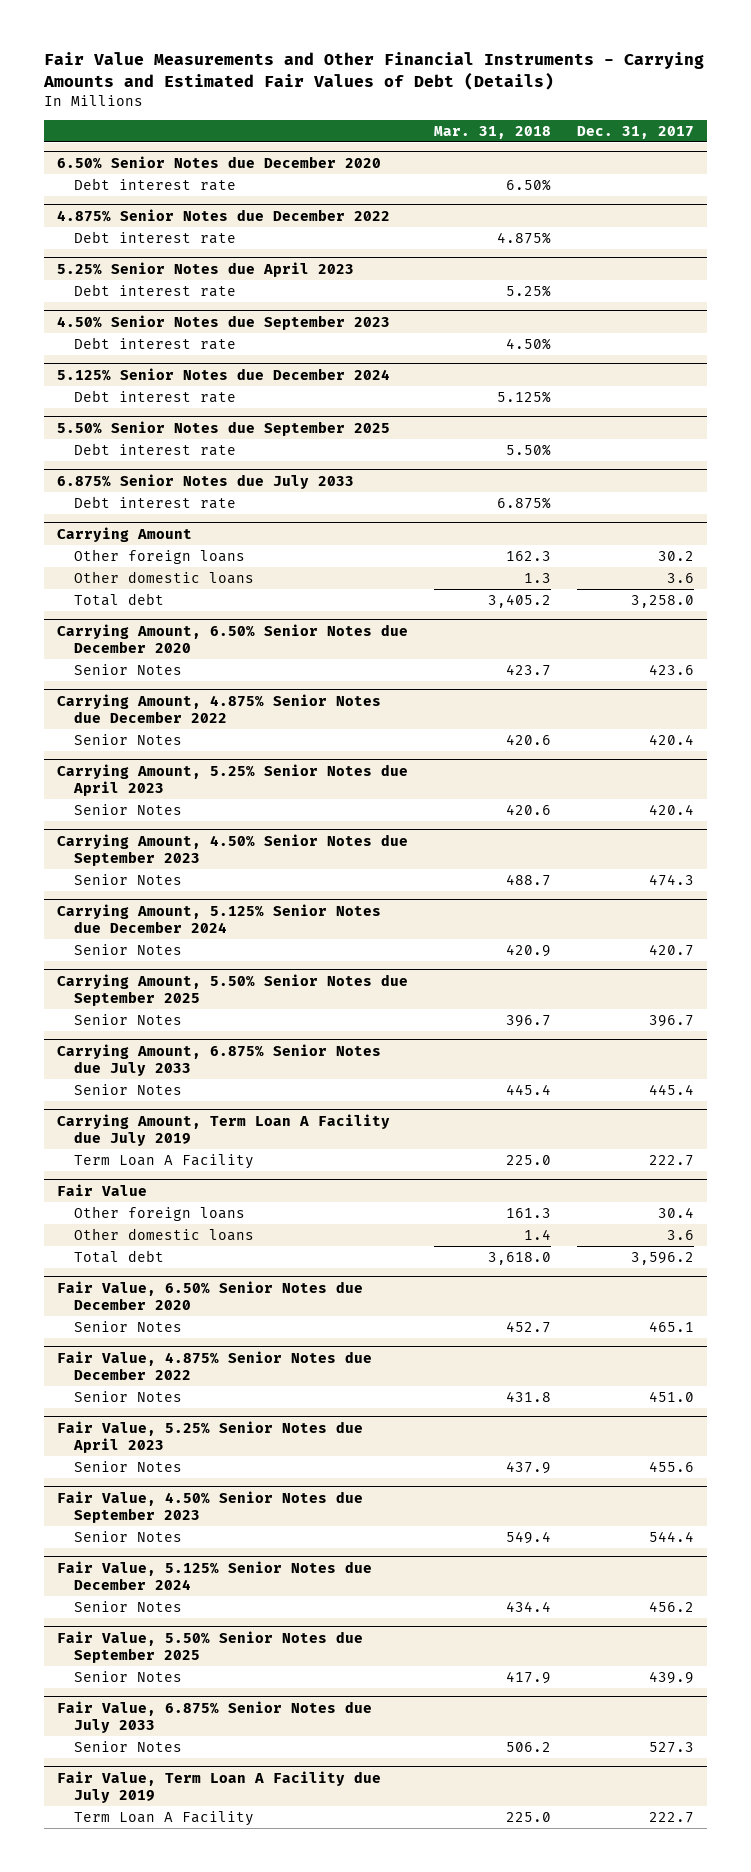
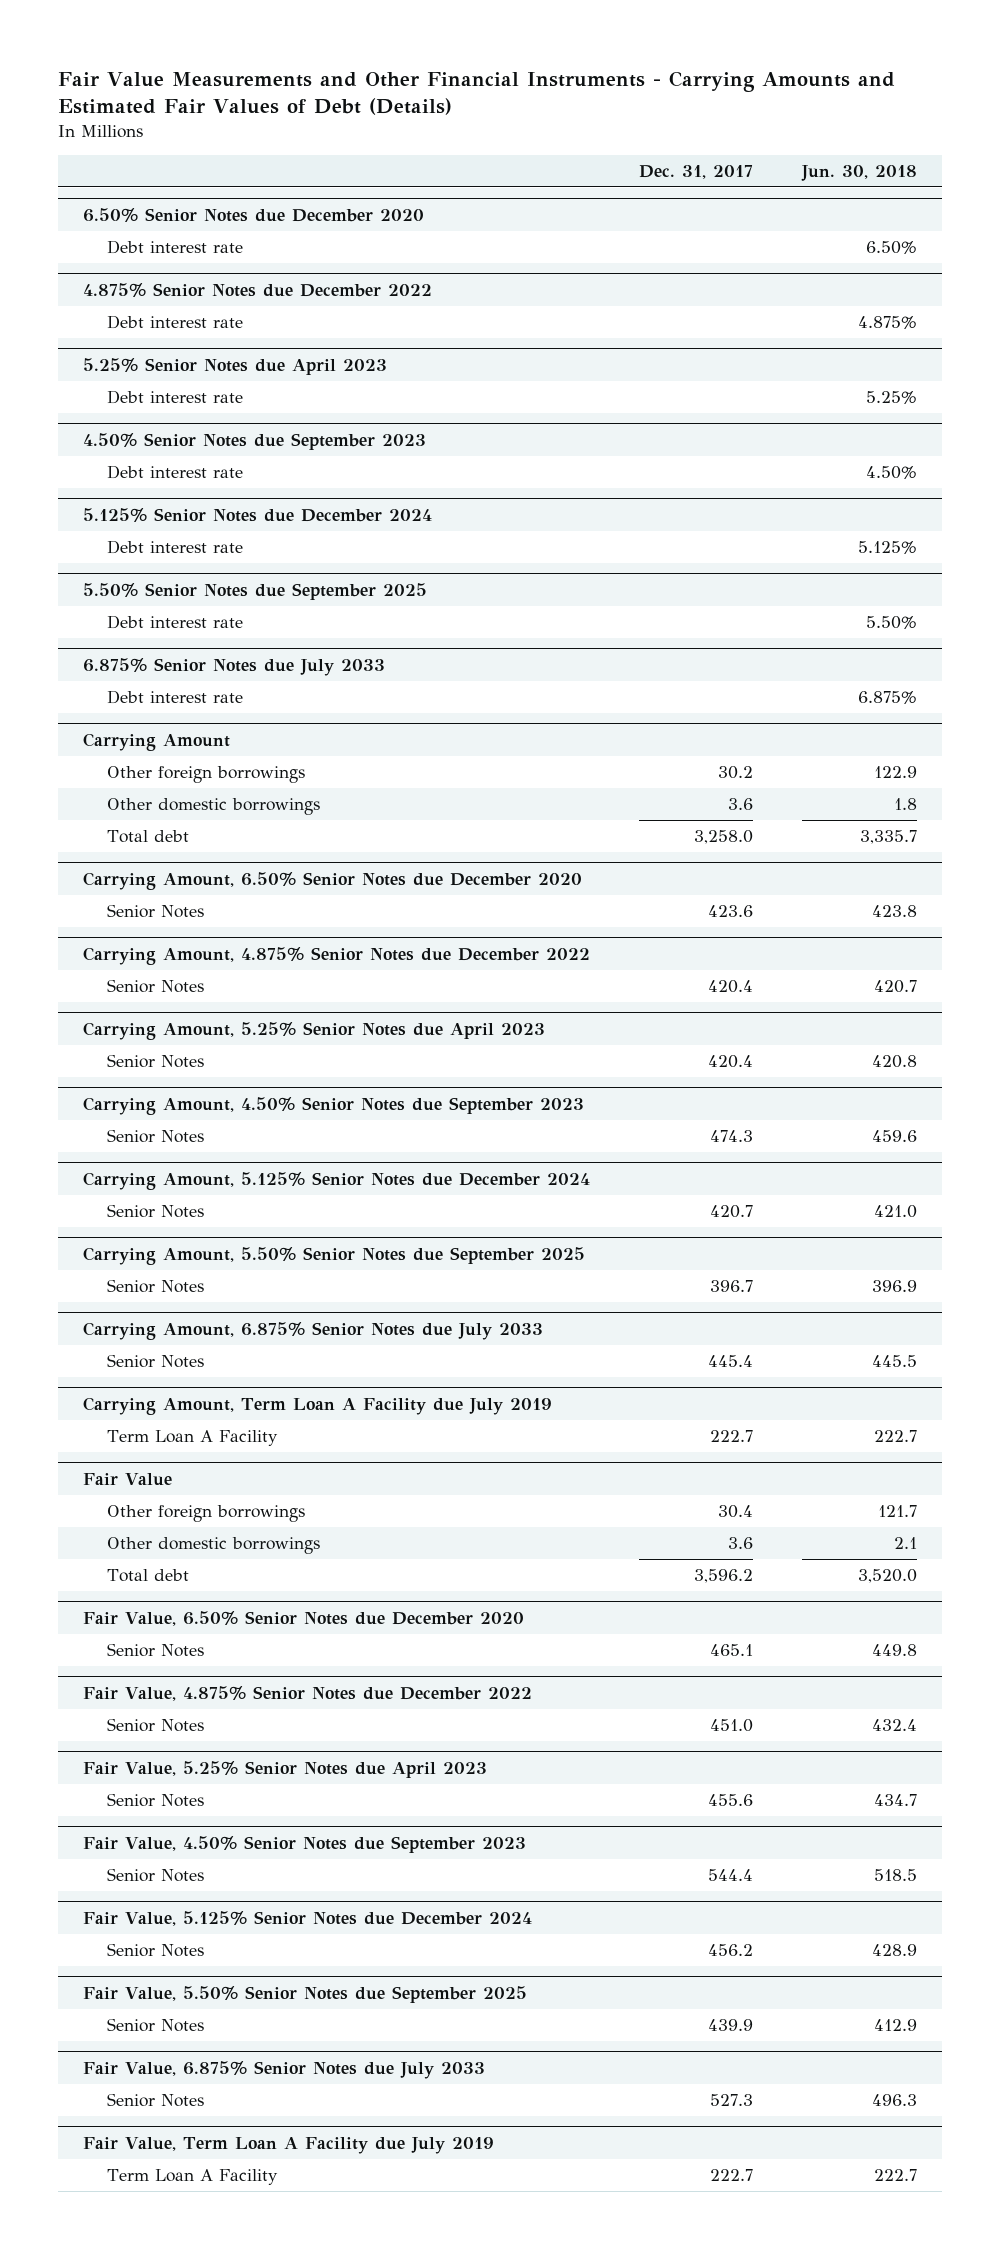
- | Mar. 31, 2018 | Dec. 31, 2017
+ | Dec. 31, 2017 | Jun. 30, 2018
@ Carrying Amount
- Other foreign loans | 162.3 | 30.2
- Other domestic loans | 1.3 | 3.6
+ Other foreign borrowings | 30.2 | 122.9
+ Other domestic borrowings | 3.6 | 1.8
@ Fair Value
- Other foreign loans | 161.3 | 30.4
- Other domestic loans | 1.4 | 3.6
+ Other foreign borrowings | 30.4 | 121.7
+ Other domestic borrowings | 3.6 | 2.1

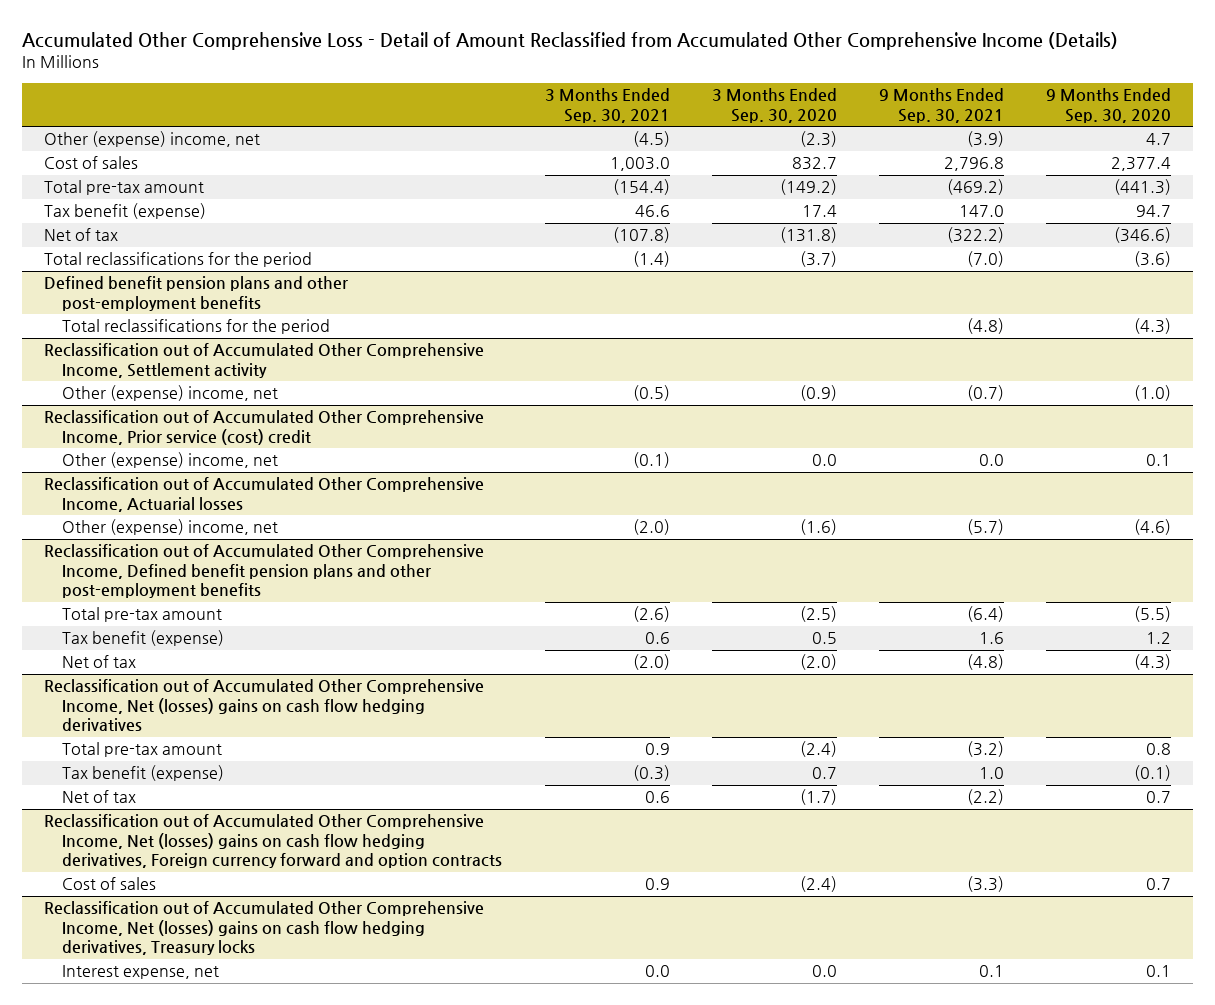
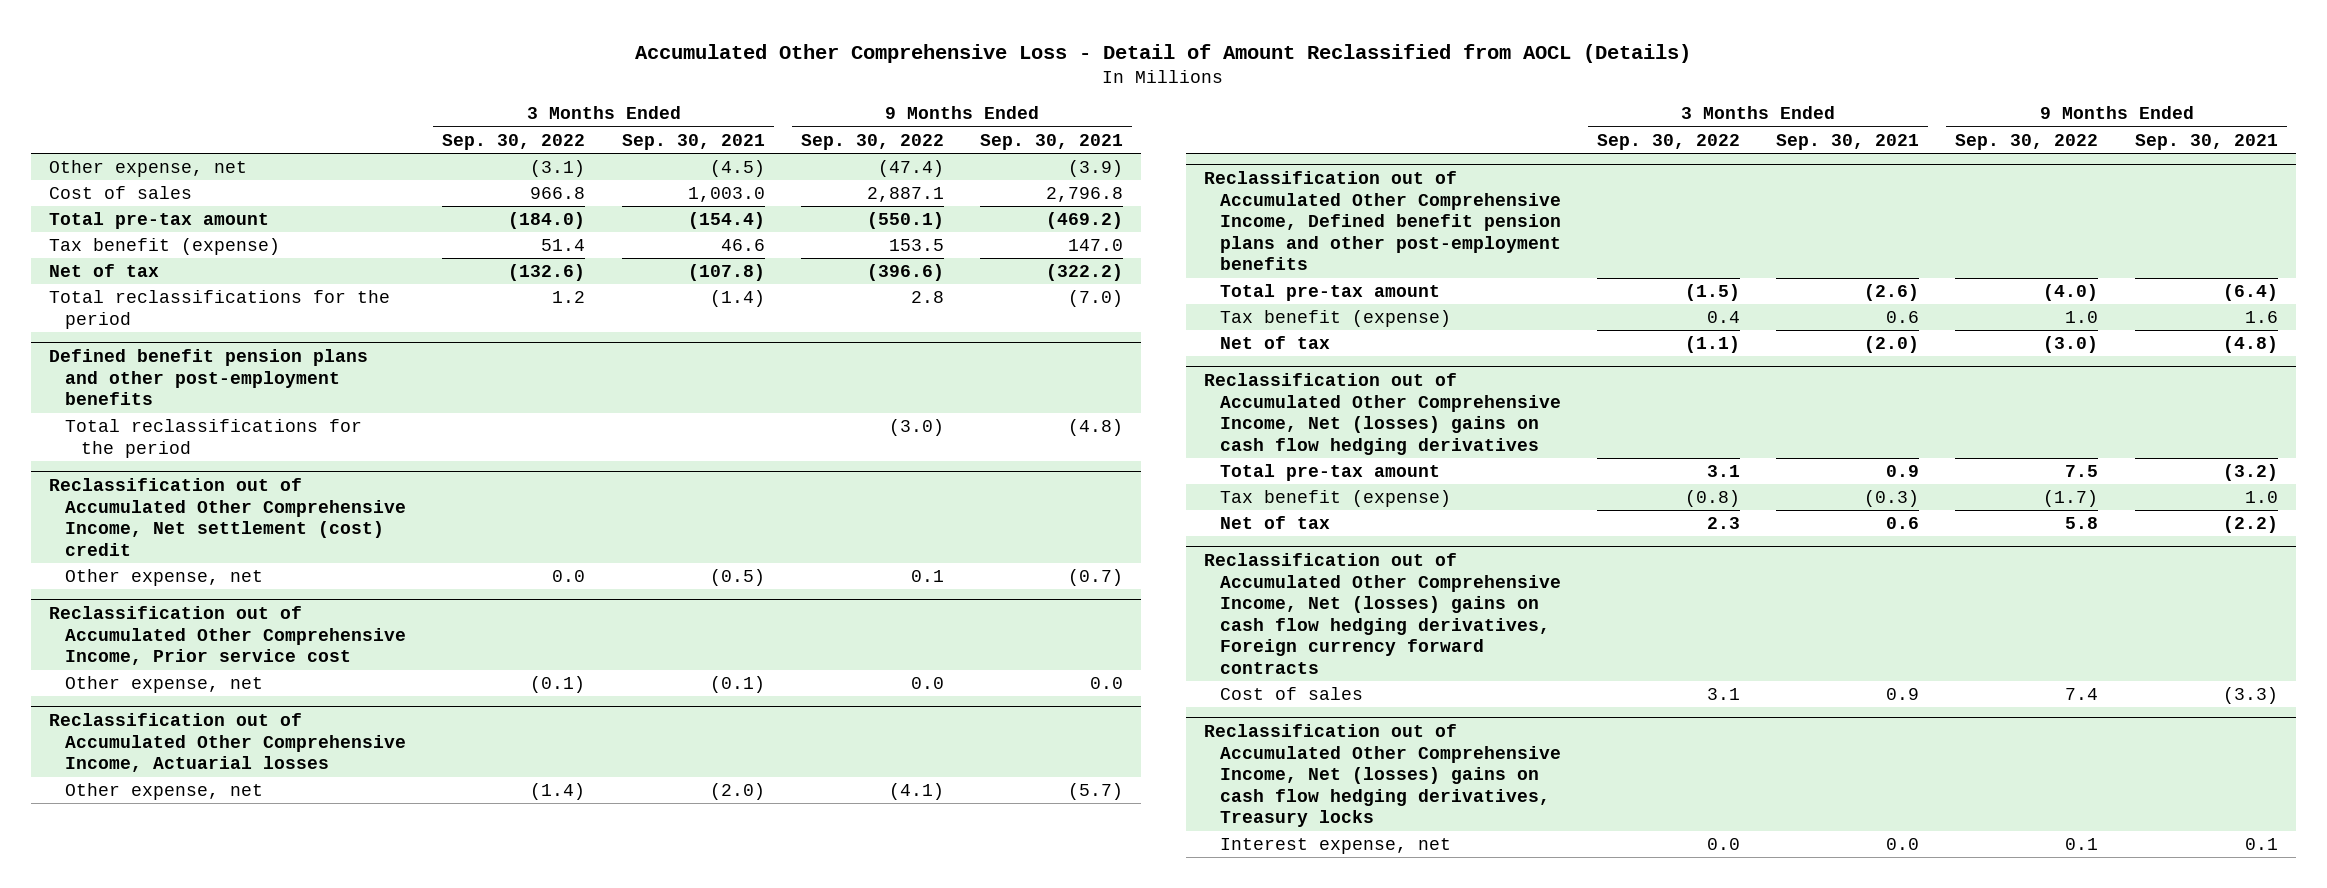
- Accumulated Other Comprehensive Loss - Detail of Amount Reclassified from Accumulated Other Comprehensive Income (Details)
+ Accumulated Other Comprehensive Loss - Detail of Amount Reclassified from AOCL (Details)
- | 3 Months Ended Sep. 30, 2021 | 3 Months Ended Sep. 30, 2020 | 9 Months Ended Sep. 30, 2021 | 9 Months Ended Sep. 30, 2020
+ | 3 Months Ended Sep. 30, 2022 | 3 Months Ended Sep. 30, 2021 | 9 Months Ended Sep. 30, 2022 | 9 Months Ended Sep. 30, 2021
- Other (expense) income, net | (4.5) | (2.3) | (3.9) | 4.7
+ Other expense, net | (3.1) | (4.5) | (47.4) | (3.9)
- Reclassification out of Accumulated Other Comprehensive Income, Settlement activity
- Other (expense) income, net | (0.5) | (0.9) | (0.7) | (1.0)
- Reclassification out of Accumulated Other Comprehensive Income, Prior service (cost) credit
- Other (expense) income, net | (0.1) | 0.0 | 0.0 | 0.1
+ Reclassification out of Accumulated Other Comprehensive Income, Net settlement (cost) credit
+ Other expense, net | 0.0 | (0.5) | 0.1 | (0.7)
+ Reclassification out of Accumulated Other Comprehensive Income, Prior service cost
+ Other expense, net | (0.1) | (0.1) | 0.0 | 0.0
@ Reclassification out of Accumulated Other Comprehensive Income, Actuarial losses
- Other (expense) income, net | (2.0) | (1.6) | (5.7) | (4.6)
+ Other expense, net | (1.4) | (2.0) | (4.1) | (5.7)
- Reclassification out of Accumulated Other Comprehensive Income, Net (losses) gains on cash flow hedging derivatives, Foreign currency forward and option contracts
+ Reclassification out of Accumulated Other Comprehensive Income, Net (losses) gains on cash flow hedging derivatives, Foreign currency forward contracts

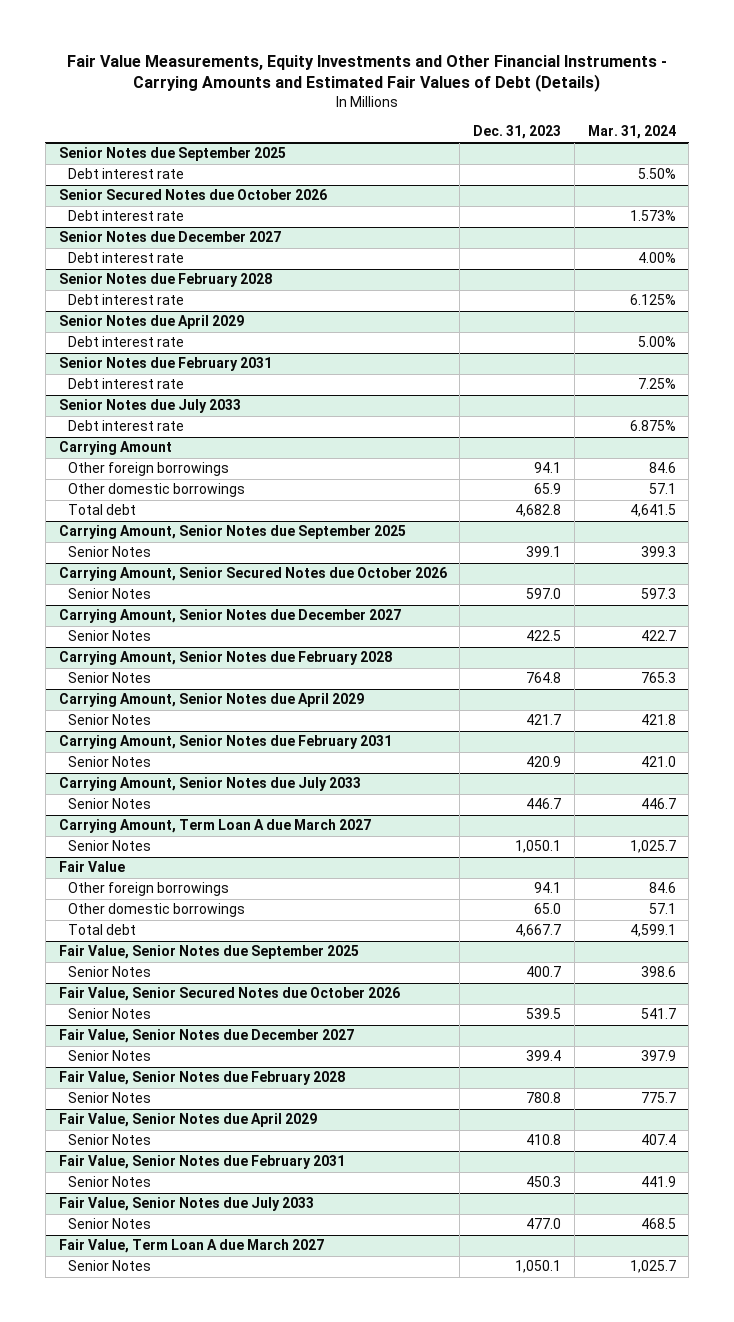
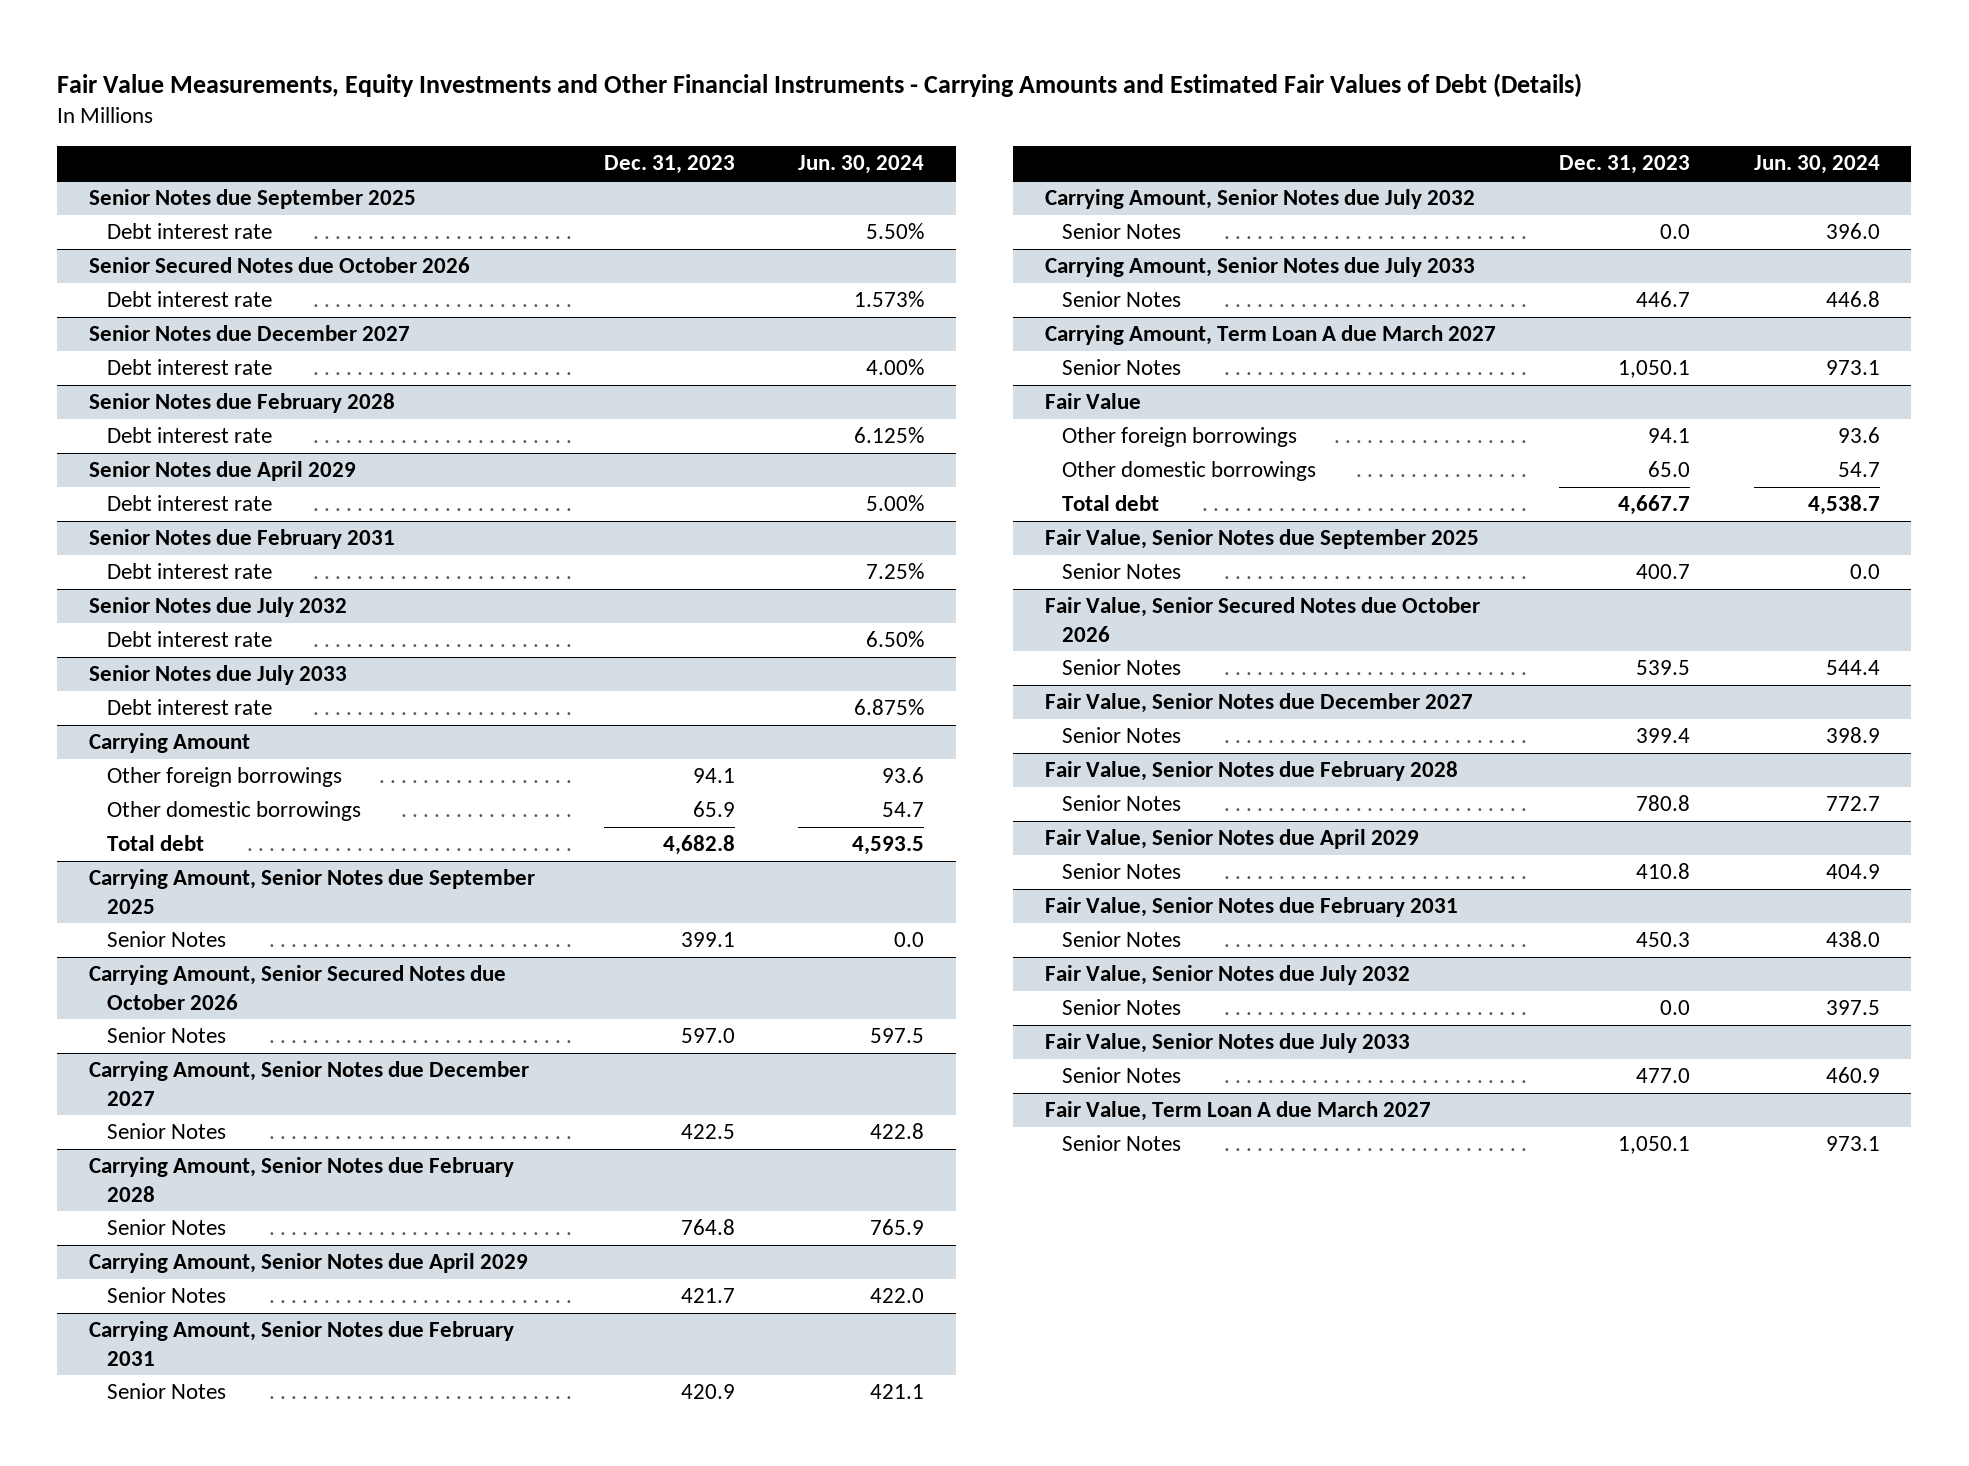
- | Dec. 31, 2023 | Mar. 31, 2024
+ | Dec. 31, 2023 | Jun. 30, 2024
+ Senior Notes due July 2032
+ Debt interest rate | | 6.50%
+ Carrying Amount, Senior Notes due July 2032
+ Senior Notes | 0.0 | 396.0
+ Fair Value, Senior Notes due July 2032
+ Senior Notes | 0.0 | 397.5

